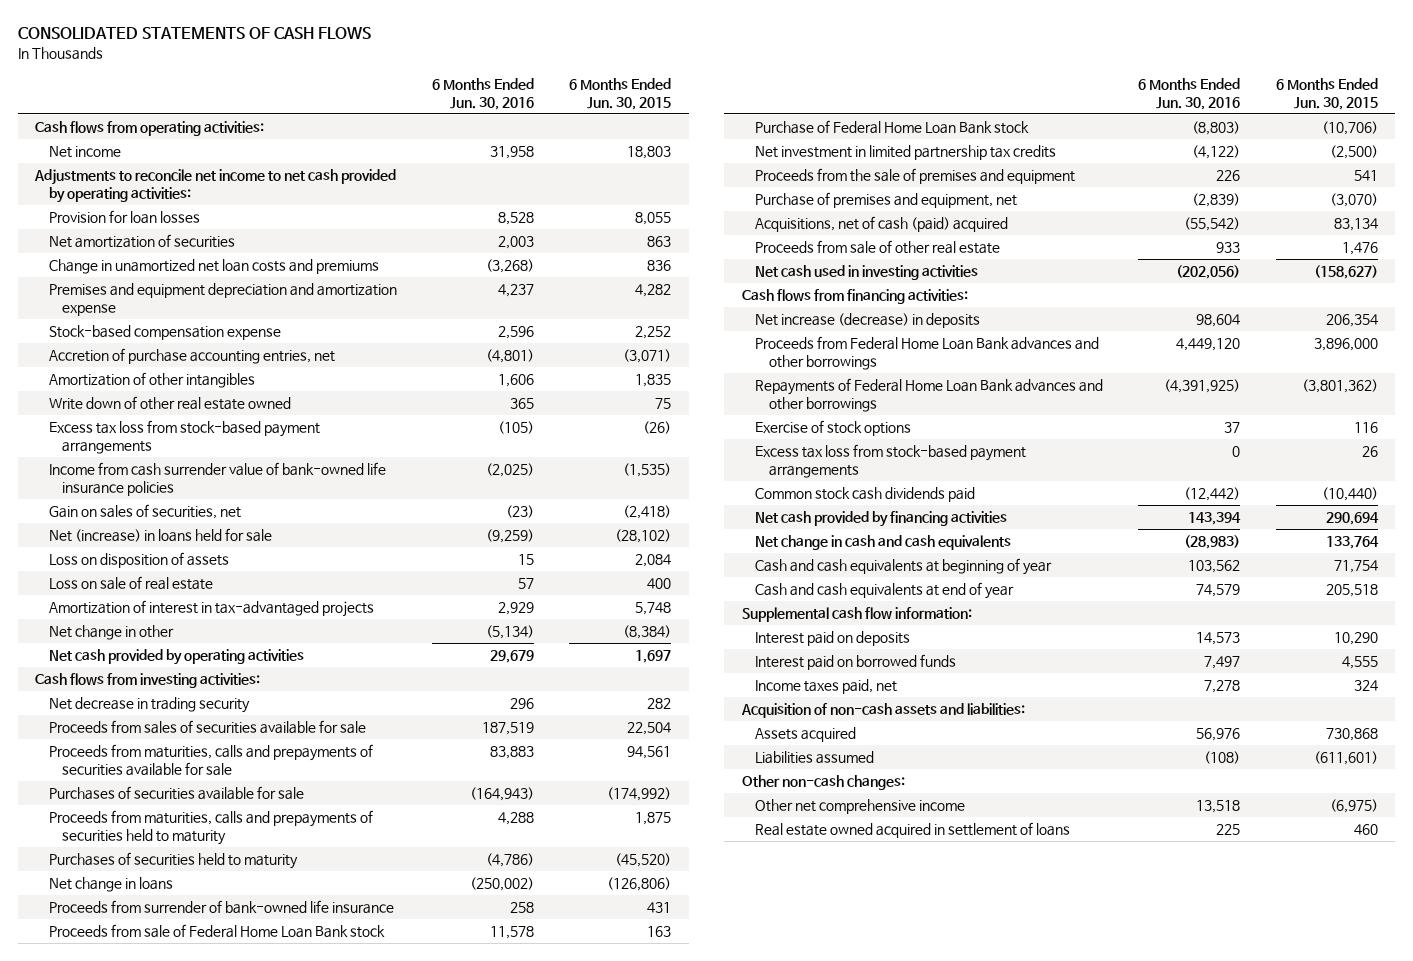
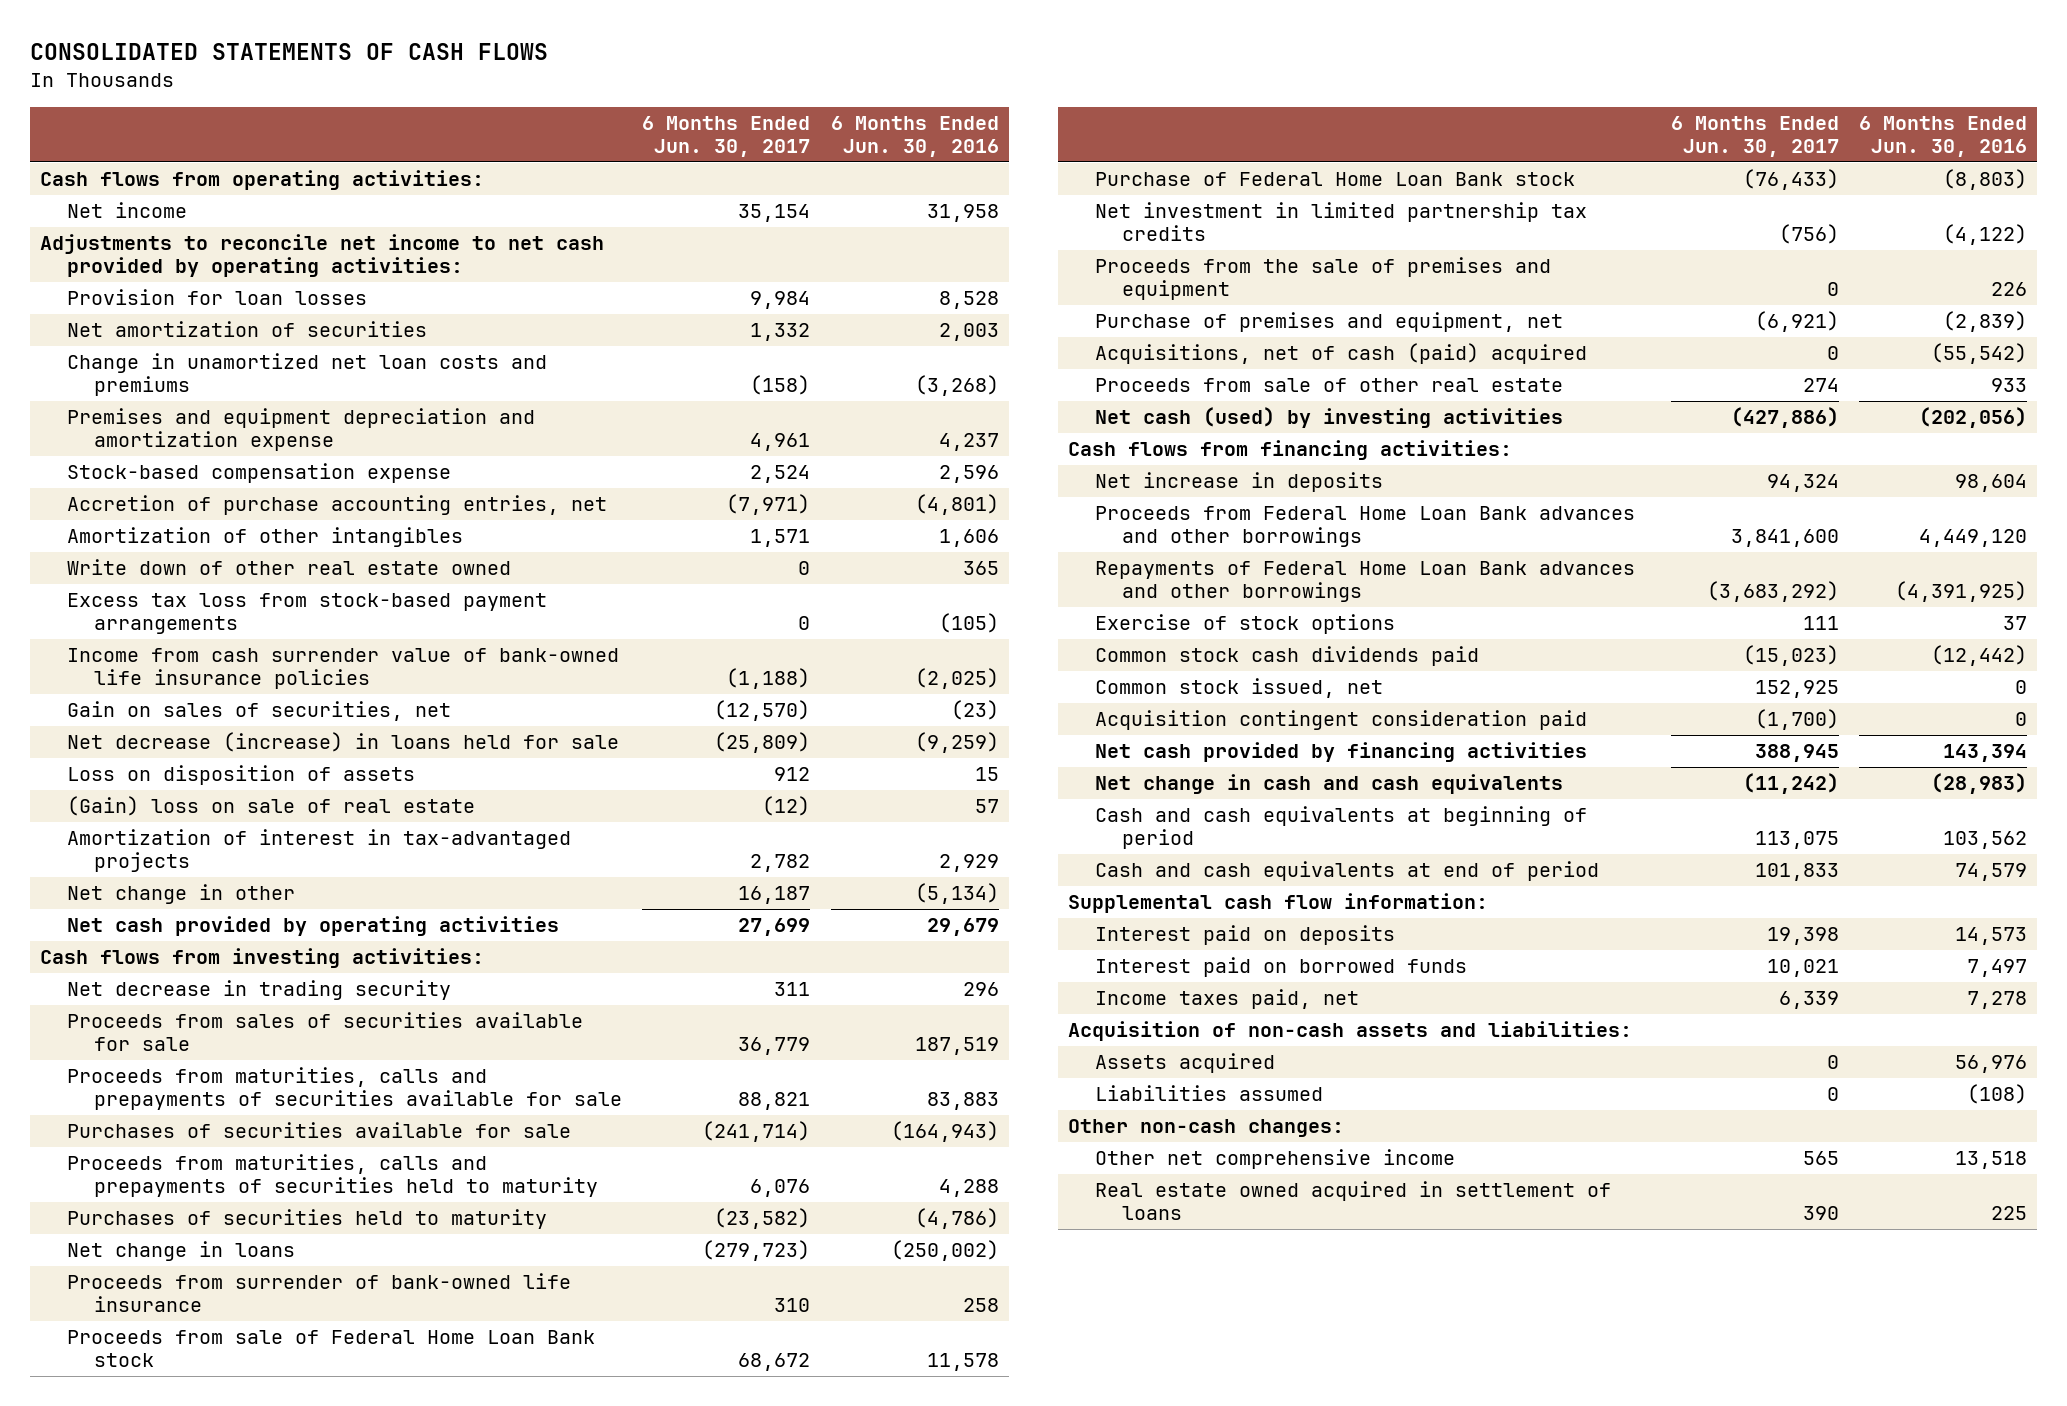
- | 6 Months Ended Jun. 30, 2016 | 6 Months Ended Jun. 30, 2015
+ | 6 Months Ended Jun. 30, 2017 | 6 Months Ended Jun. 30, 2016
- Net (increase) in loans held for sale | (9,259) | (28,102)
+ Net decrease (increase) in loans held for sale | (25,809) | (9,259)
- Loss on sale of real estate | 57 | 400
+ (Gain) loss on sale of real estate | (12) | 57
- Net cash used in investing activities | (202,056) | (158,627)
+ Net cash (used) by investing activities | (427,886) | (202,056)
- Net increase (decrease) in deposits | 98,604 | 206,354
+ Net increase in deposits | 94,324 | 98,604
- Excess tax loss from stock-based payment arrangements | 0 | 26
+ Common stock issued, net | 152,925 | 0
+ Acquisition contingent consideration paid | (1,700) | 0
- Cash and cash equivalents at beginning of year | 103,562 | 71,754
- Cash and cash equivalents at end of year | 74,579 | 205,518
+ Cash and cash equivalents at beginning of period | 113,075 | 103,562
+ Cash and cash equivalents at end of period | 101,833 | 74,579

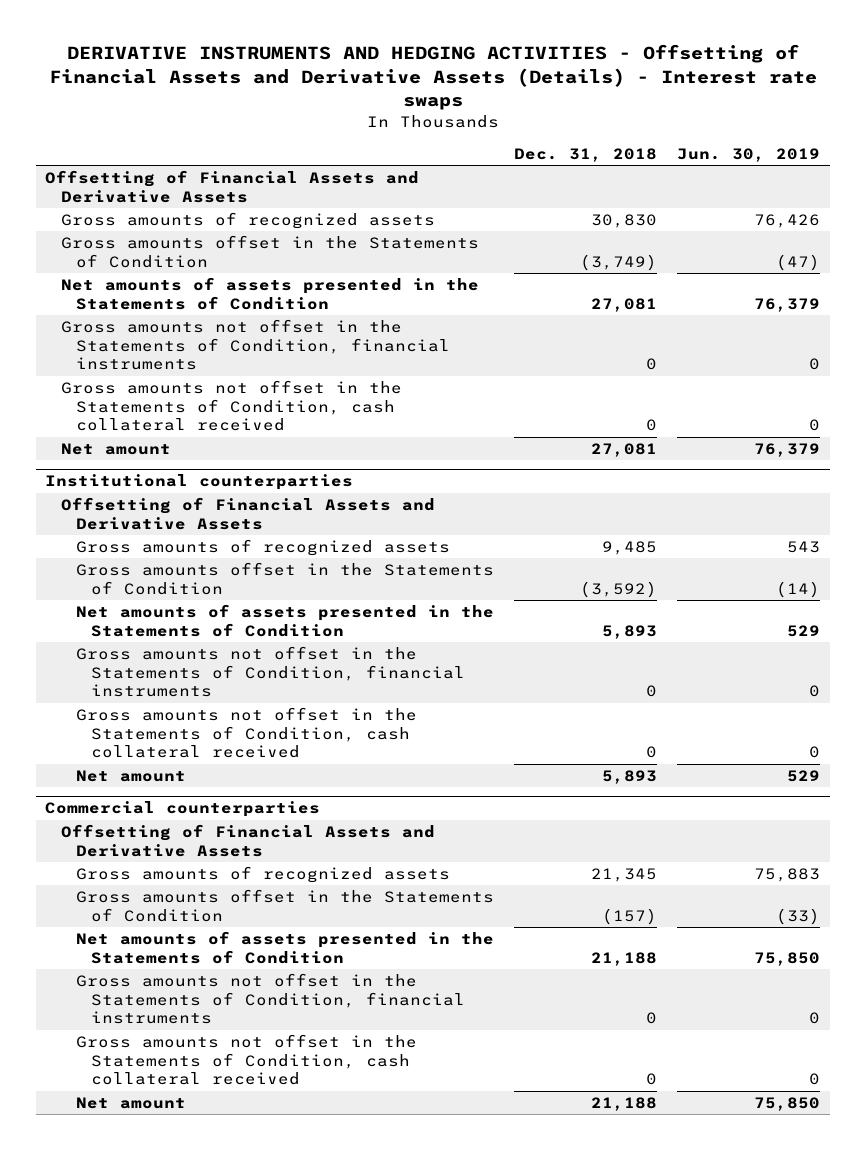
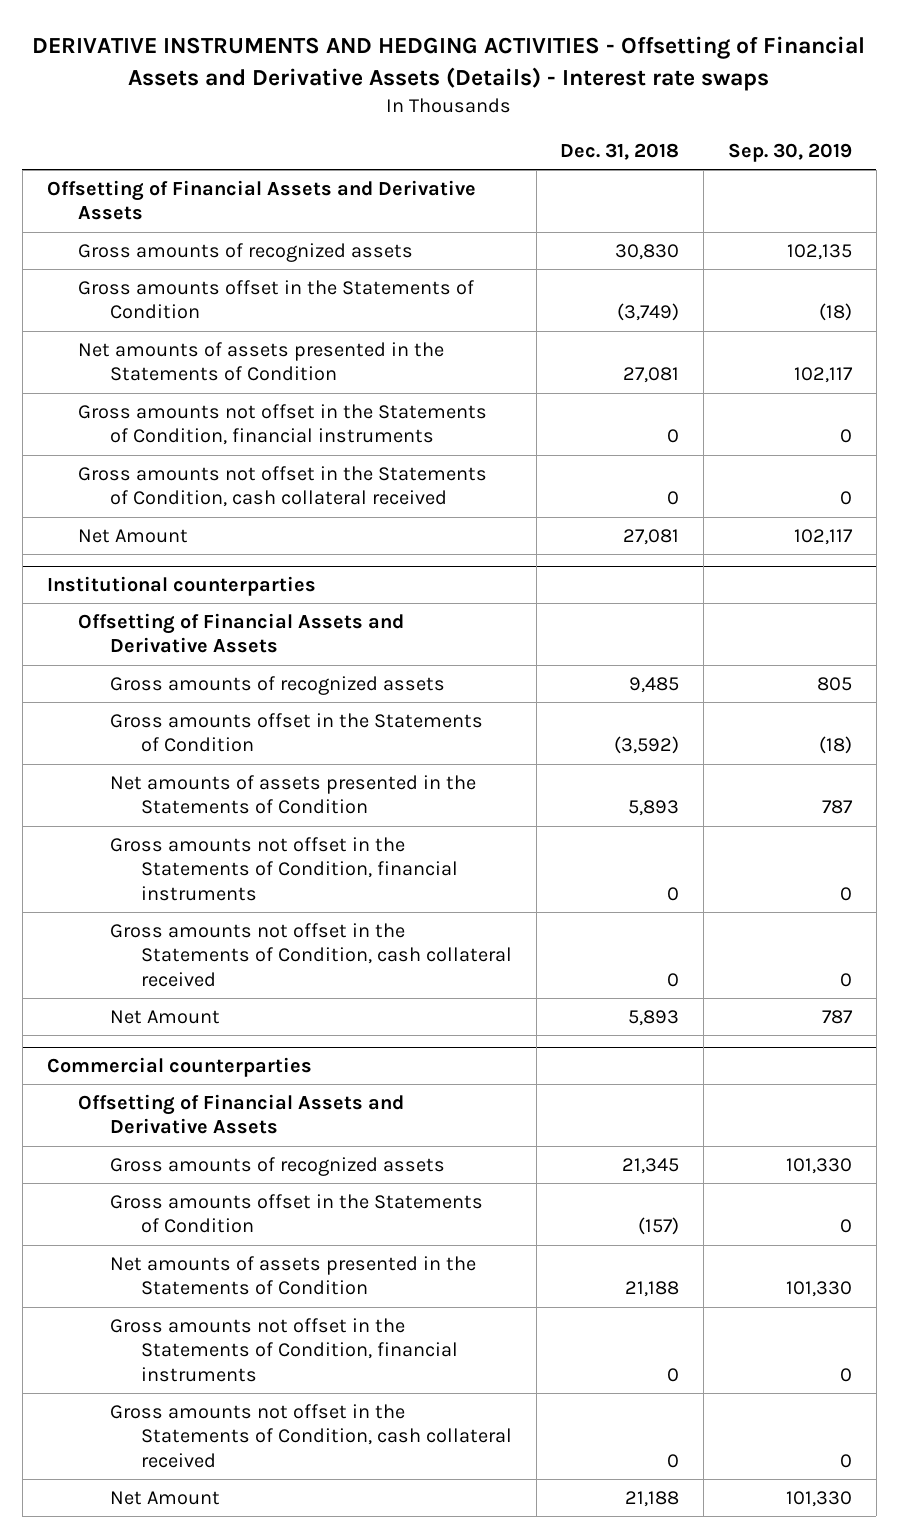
- | Dec. 31, 2018 | Jun. 30, 2019
+ | Dec. 31, 2018 | Sep. 30, 2019
- Net amount | 27,081 | 76,379
+ Net Amount | 27,081 | 102,117
@ Institutional counterparties
- Net amount | 5,893 | 529
+ Net Amount | 5,893 | 787
@ Commercial counterparties
- Net amount | 21,188 | 75,850
+ Net Amount | 21,188 | 101,330

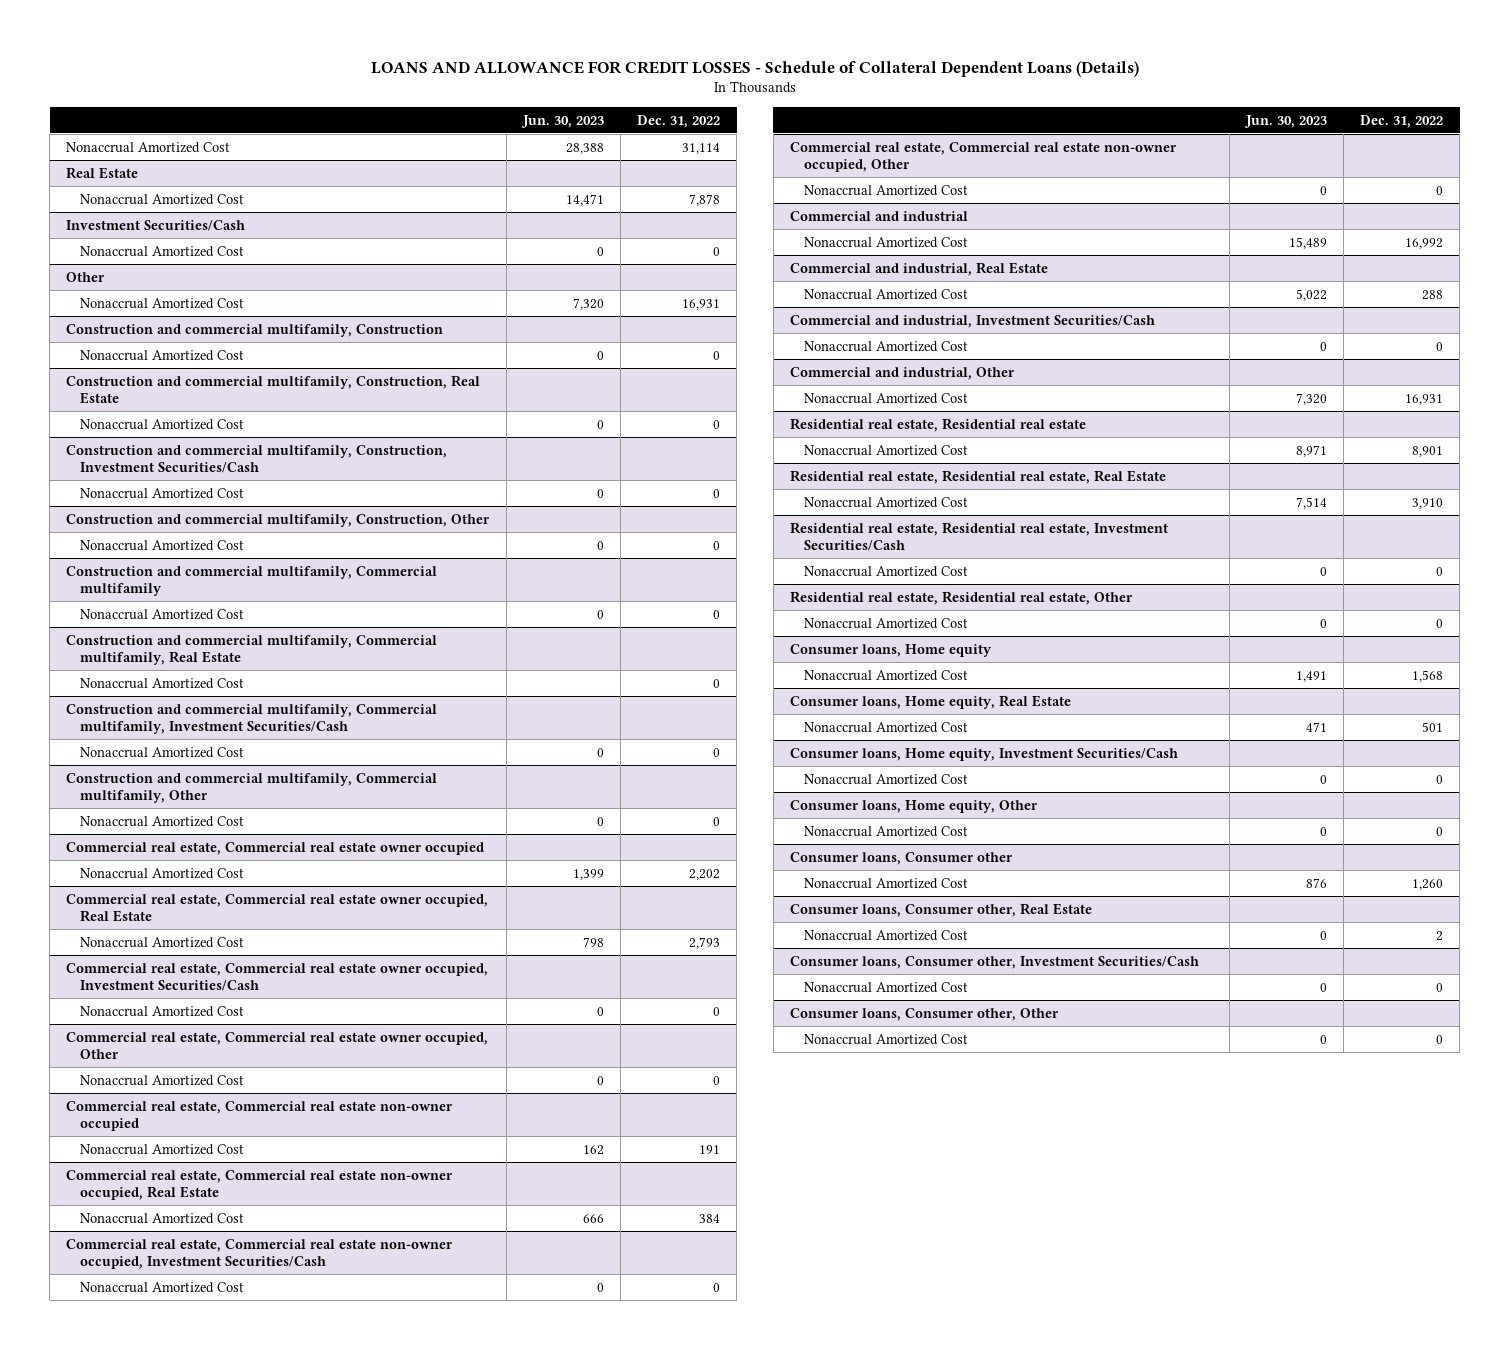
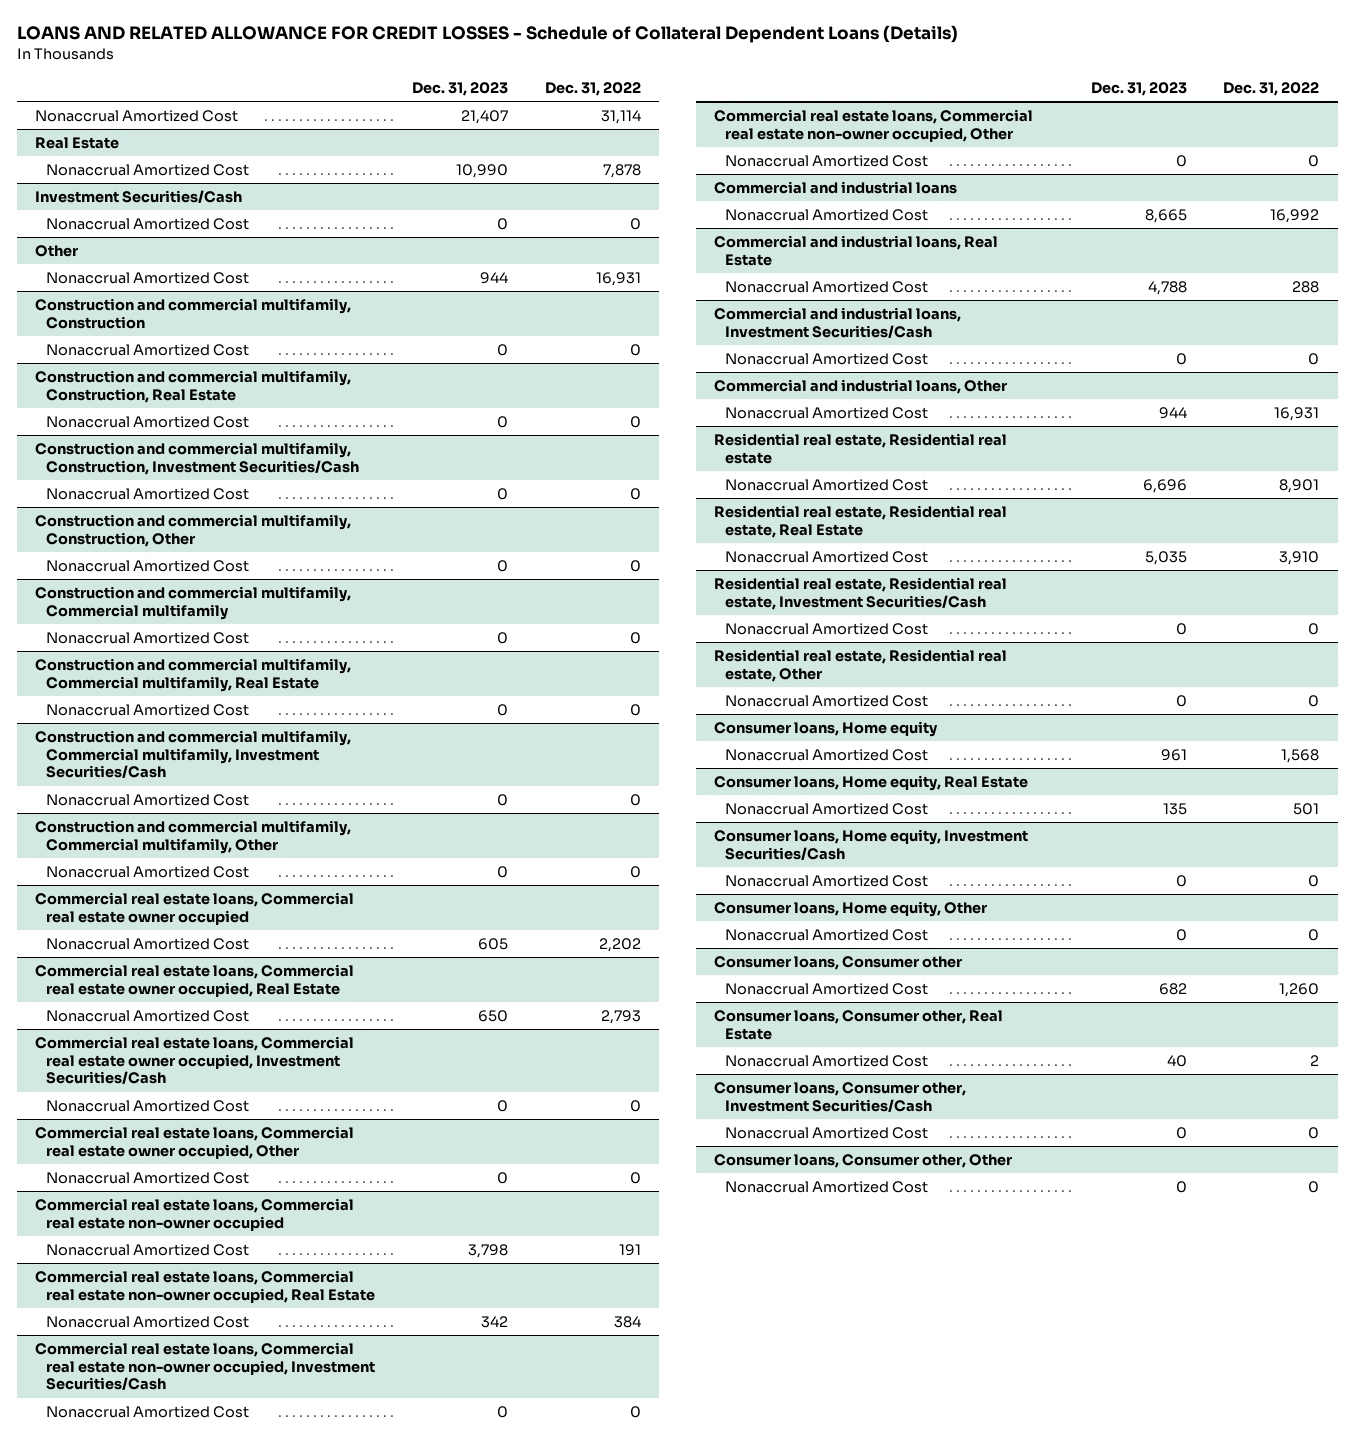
- LOANS AND ALLOWANCE FOR CREDIT LOSSES - Schedule of Collateral Dependent Loans (Details)
+ LOANS AND RELATED ALLOWANCE FOR CREDIT LOSSES - Schedule of Collateral Dependent Loans (Details)
- | Jun. 30, 2023 | Dec. 31, 2022
+ | Dec. 31, 2023 | Dec. 31, 2022
- Commercial real estate, Commercial real estate owner occupied
+ Commercial real estate loans, Commercial real estate owner occupied
- Commercial real estate, Commercial real estate owner occupied, Real Estate
+ Commercial real estate loans, Commercial real estate owner occupied, Real Estate
- Commercial real estate, Commercial real estate owner occupied, Investment Securities/Cash
+ Commercial real estate loans, Commercial real estate owner occupied, Investment Securities/Cash
- Commercial real estate, Commercial real estate owner occupied, Other
+ Commercial real estate loans, Commercial real estate owner occupied, Other
- Commercial real estate, Commercial real estate non-owner occupied
+ Commercial real estate loans, Commercial real estate non-owner occupied
- Commercial real estate, Commercial real estate non-owner occupied, Real Estate
+ Commercial real estate loans, Commercial real estate non-owner occupied, Real Estate
- Commercial real estate, Commercial real estate non-owner occupied, Investment Securities/Cash
+ Commercial real estate loans, Commercial real estate non-owner occupied, Investment Securities/Cash
- Commercial real estate, Commercial real estate non-owner occupied, Other
+ Commercial real estate loans, Commercial real estate non-owner occupied, Other
- Commercial and industrial
+ Commercial and industrial loans
- Commercial and industrial, Real Estate
+ Commercial and industrial loans, Real Estate
- Commercial and industrial, Investment Securities/Cash
+ Commercial and industrial loans, Investment Securities/Cash
- Commercial and industrial, Other
+ Commercial and industrial loans, Other

